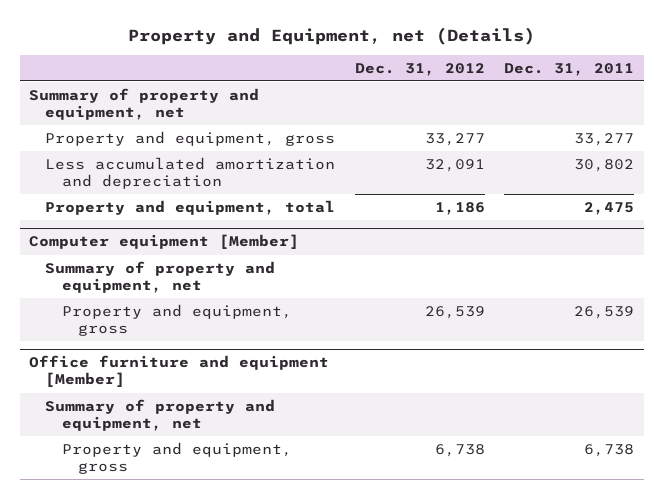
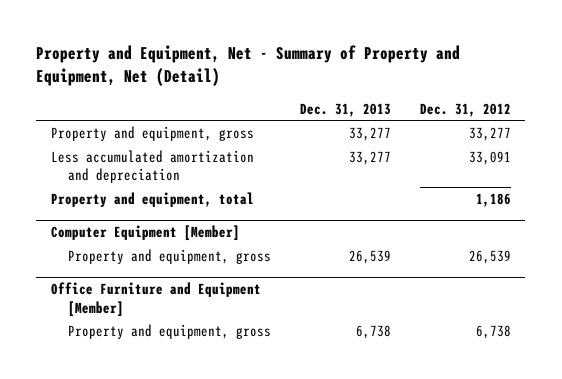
- Property and Equipment, net (Details)
+ Property and Equipment, Net - Summary of Property and Equipment, Net (Detail)
- | Dec. 31, 2012 | Dec. 31, 2011
+ | Dec. 31, 2013 | Dec. 31, 2012
- Summary of property and equipment, net
- Less accumulated amortization and depreciation | 32,091 | 30,802
+ Less accumulated amortization and depreciation | 33,277 | 33,091
- Computer equipment [Member]
- Summary of property and equipment, net
+ Computer Equipment [Member]
- Office furniture and equipment [Member]
- Summary of property and equipment, net
+ Office Furniture and Equipment [Member]

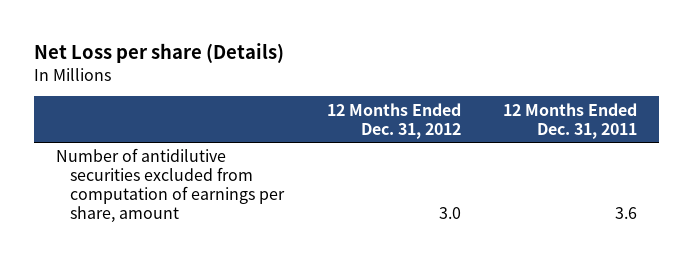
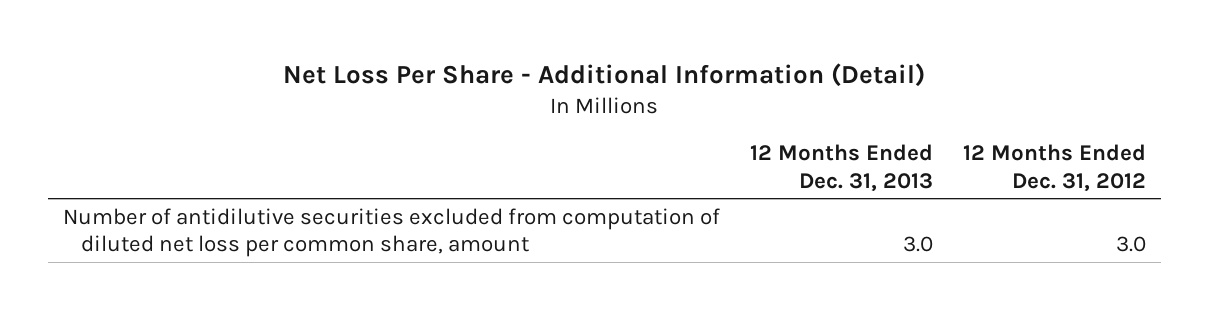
- Net Loss per share (Details)
+ Net Loss Per Share - Additional Information (Detail)
- | 12 Months Ended Dec. 31, 2012 | 12 Months Ended Dec. 31, 2011
+ | 12 Months Ended Dec. 31, 2013 | 12 Months Ended Dec. 31, 2012
- Number of antidilutive securities excluded from computation of earnings per share, amount | 3.0 | 3.6
+ Number of antidilutive securities excluded from computation of diluted net loss per common share, amount | 3.0 | 3.0

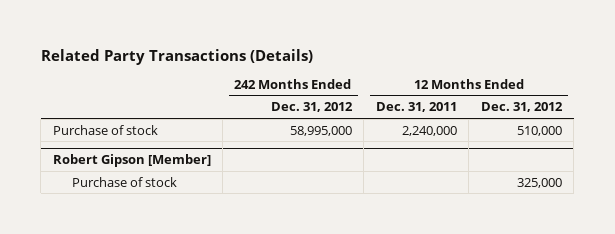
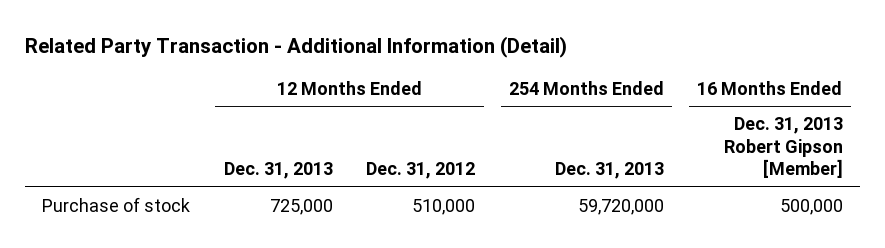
- Related Party Transactions (Details)
+ Related Party Transaction - Additional Information (Detail)
- | 242 Months Ended Dec. 31, 2012 | 12 Months Ended Dec. 31, 2011 | 12 Months Ended Dec. 31, 2012
+ | 12 Months Ended Dec. 31, 2013 | 12 Months Ended Dec. 31, 2012 | 254 Months Ended Dec. 31, 2013 | 16 Months Ended Dec. 31, 2013 Robert Gipson [Member]
- Robert Gipson [Member]
- Purchase of stock | | | 325,000

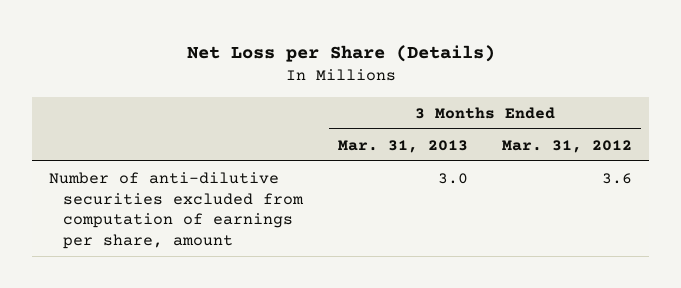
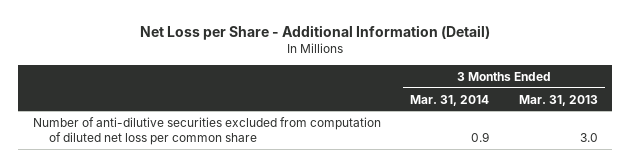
- Net Loss per Share (Details)
+ Net Loss per Share - Additional Information (Detail)
- | 3 Months Ended Mar. 31, 2013 | 3 Months Ended Mar. 31, 2012
+ | 3 Months Ended Mar. 31, 2014 | 3 Months Ended Mar. 31, 2013
- Number of anti-dilutive securities excluded from computation of earnings per share, amount | 3.0 | 3.6
+ Number of anti-dilutive securities excluded from computation of diluted net loss per common share | 0.9 | 3.0

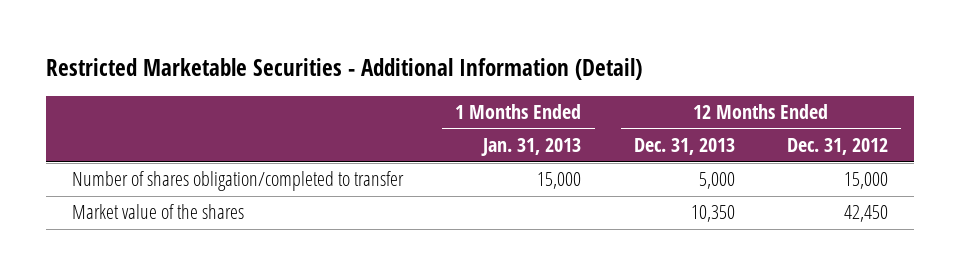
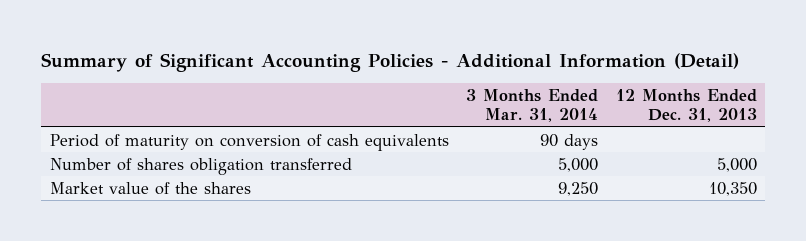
- Restricted Marketable Securities - Additional Information (Detail)
+ Summary of Significant Accounting Policies - Additional Information (Detail)
- | 1 Months Ended Jan. 31, 2013 | 12 Months Ended Dec. 31, 2013 | 12 Months Ended Dec. 31, 2012
+ | 3 Months Ended Mar. 31, 2014 | 12 Months Ended Dec. 31, 2013
- Number of shares obligation/completed to transfer | 15,000 | 5,000 | 15,000
+ Period of maturity on conversion of cash equivalents | 90 days |
+ Number of shares obligation transferred | 5,000 | 5,000

